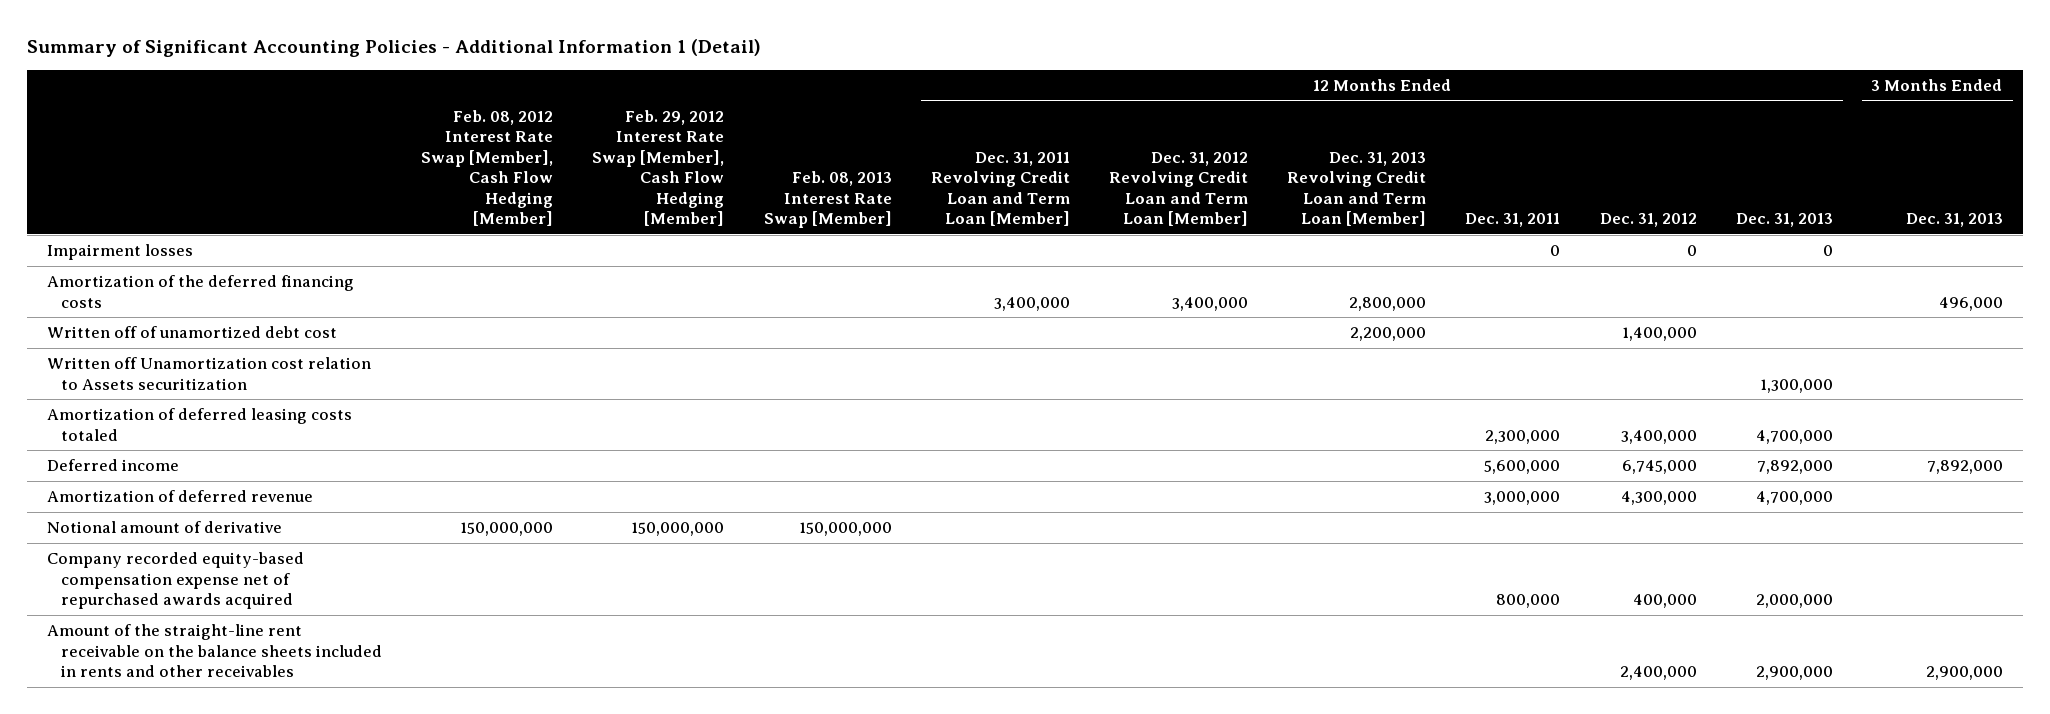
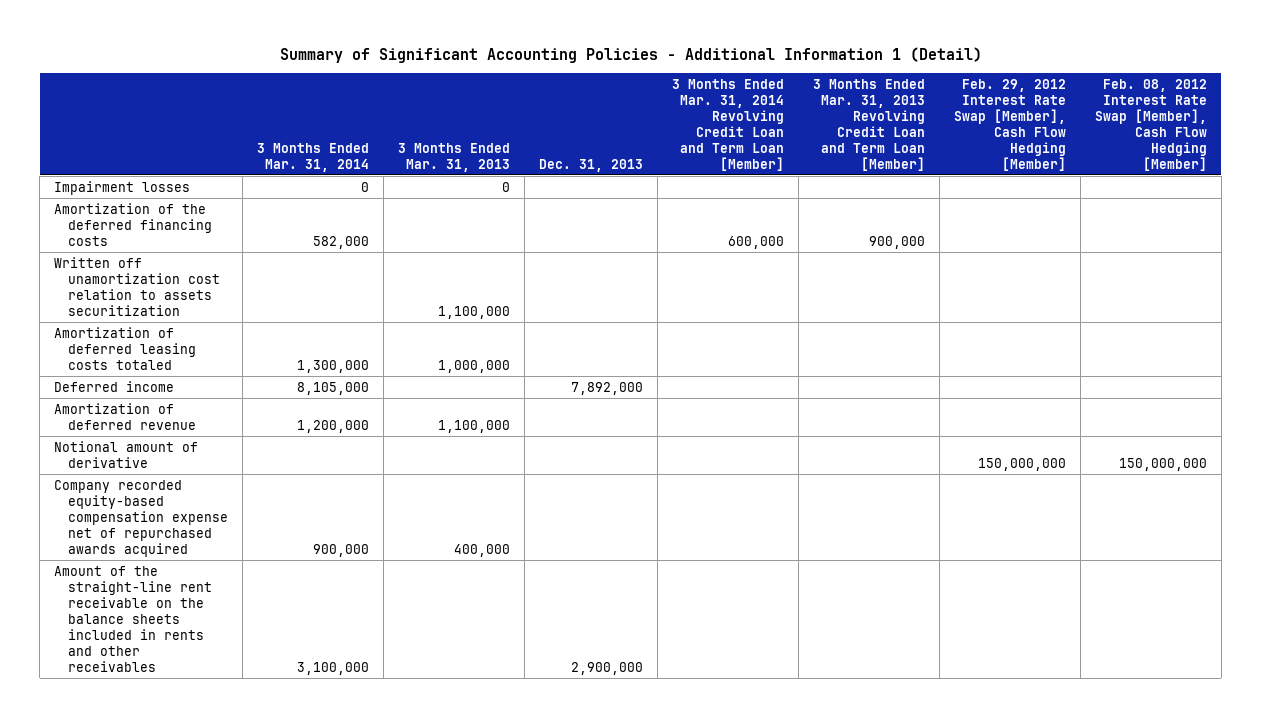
- | Feb. 08, 2012 Interest Rate Swap [Member], Cash Flow Hedging [Member] | Feb. 29, 2012 Interest Rate Swap [Member], Cash Flow Hedging [Member] | Feb. 08, 2013 Interest Rate Swap [Member] | 12 Months Ended Dec. 31, 2011 Revolving Credit Loan and Term Loan [Member] | 12 Months Ended Dec. 31, 2012 Revolving Credit Loan and Term Loan [Member] | 12 Months Ended Dec. 31, 2013 Revolving Credit Loan and Term Loan [Member] | 12 Months Ended Dec. 31, 2011 | 12 Months Ended Dec. 31, 2012 | 12 Months Ended Dec. 31, 2013 | 3 Months Ended Dec. 31, 2013
+ | 3 Months Ended Mar. 31, 2014 | 3 Months Ended Mar. 31, 2013 | Dec. 31, 2013 | 3 Months Ended Mar. 31, 2014 Revolving Credit Loan and Term Loan [Member] | 3 Months Ended Mar. 31, 2013 Revolving Credit Loan and Term Loan [Member] | Feb. 29, 2012 Interest Rate Swap [Member], Cash Flow Hedging [Member] | Feb. 08, 2012 Interest Rate Swap [Member], Cash Flow Hedging [Member]
- Written off of unamortized debt cost | | | | | | 2,200,000 | | 1,400,000 | |
- Written off Unamortization cost relation to Assets securitization | | | | | | | | | 1,300,000 |
+ Written off unamortization cost relation to assets securitization | | 1,100,000 | | | | |

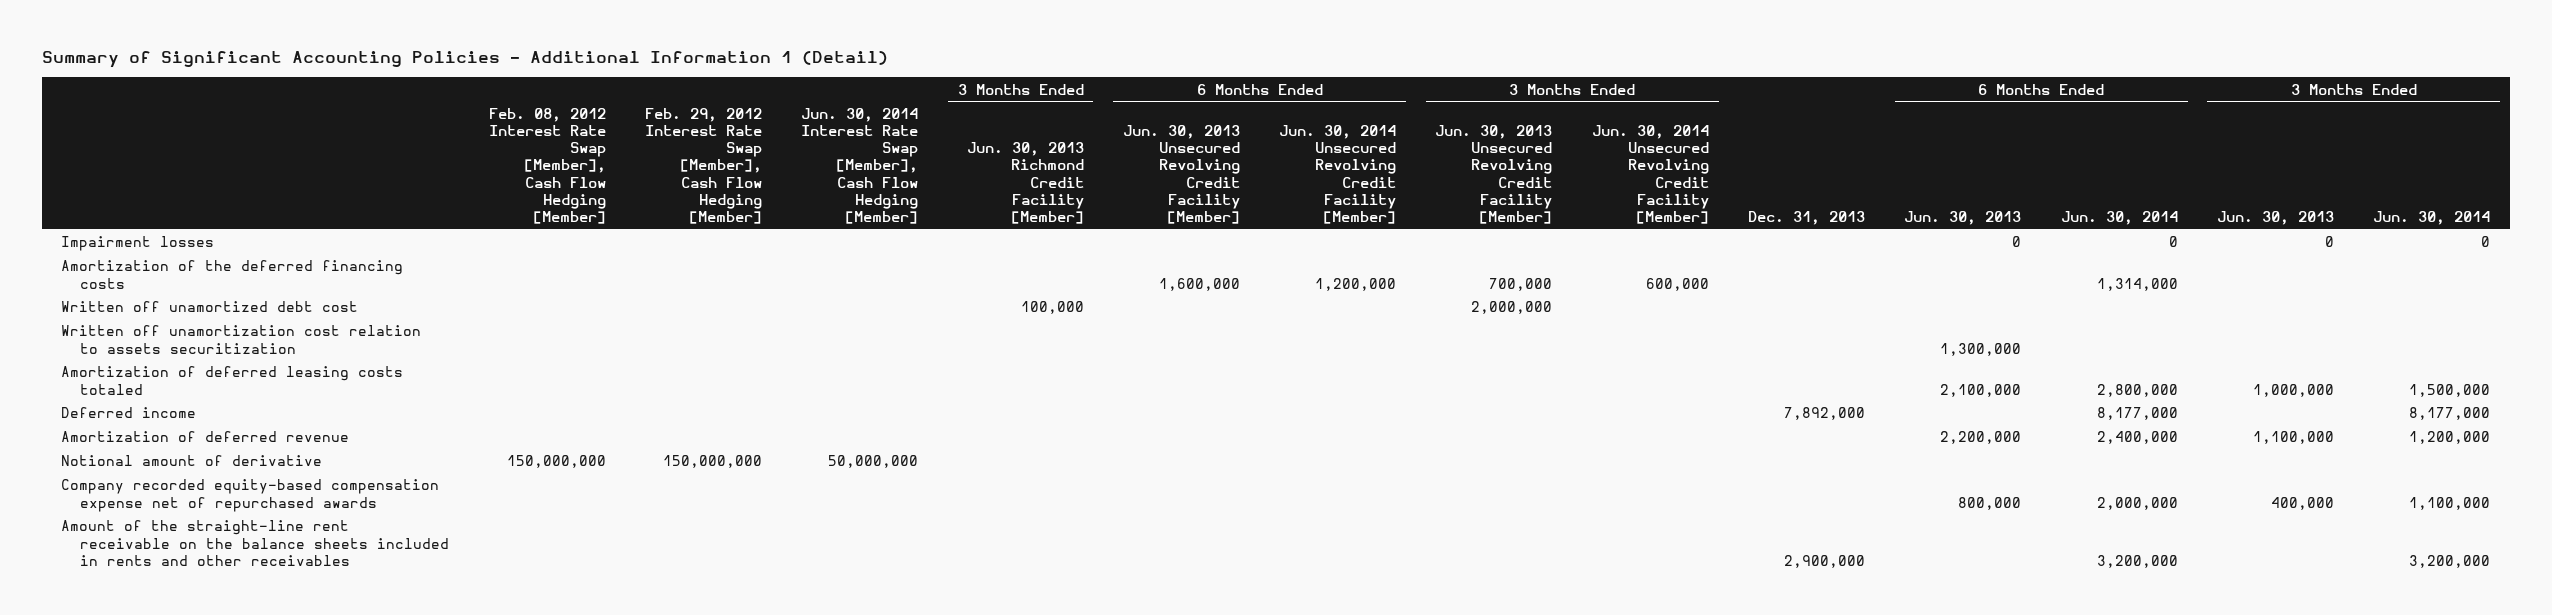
- | 3 Months Ended Mar. 31, 2014 | 3 Months Ended Mar. 31, 2013 | Dec. 31, 2013 | 3 Months Ended Mar. 31, 2014 Revolving Credit Loan and Term Loan [Member] | 3 Months Ended Mar. 31, 2013 Revolving Credit Loan and Term Loan [Member] | Feb. 29, 2012 Interest Rate Swap [Member], Cash Flow Hedging [Member] | Feb. 08, 2012 Interest Rate Swap [Member], Cash Flow Hedging [Member]
+ | Feb. 08, 2012 Interest Rate Swap [Member], Cash Flow Hedging [Member] | Feb. 29, 2012 Interest Rate Swap [Member], Cash Flow Hedging [Member] | Jun. 30, 2014 Interest Rate Swap [Member], Cash Flow Hedging [Member] | 3 Months Ended Jun. 30, 2013 Richmond Credit Facility [Member] | 6 Months Ended Jun. 30, 2013 Unsecured Revolving Credit Facility [Member] | 6 Months Ended Jun. 30, 2014 Unsecured Revolving Credit Facility [Member] | 3 Months Ended Jun. 30, 2013 Unsecured Revolving Credit Facility [Member] | 3 Months Ended Jun. 30, 2014 Unsecured Revolving Credit Facility [Member] | Dec. 31, 2013 | 6 Months Ended Jun. 30, 2013 | 6 Months Ended Jun. 30, 2014 | 3 Months Ended Jun. 30, 2013 | 3 Months Ended Jun. 30, 2014
+ Written off unamortized debt cost | | | | 100,000 | | | 2,000,000 | | | | | |
- Company recorded equity-based compensation expense net of repurchased awards acquired | 900,000 | 400,000 | | | | |
+ Company recorded equity-based compensation expense net of repurchased awards | | | | | | | | | | 800,000 | 2,000,000 | 400,000 | 1,100,000

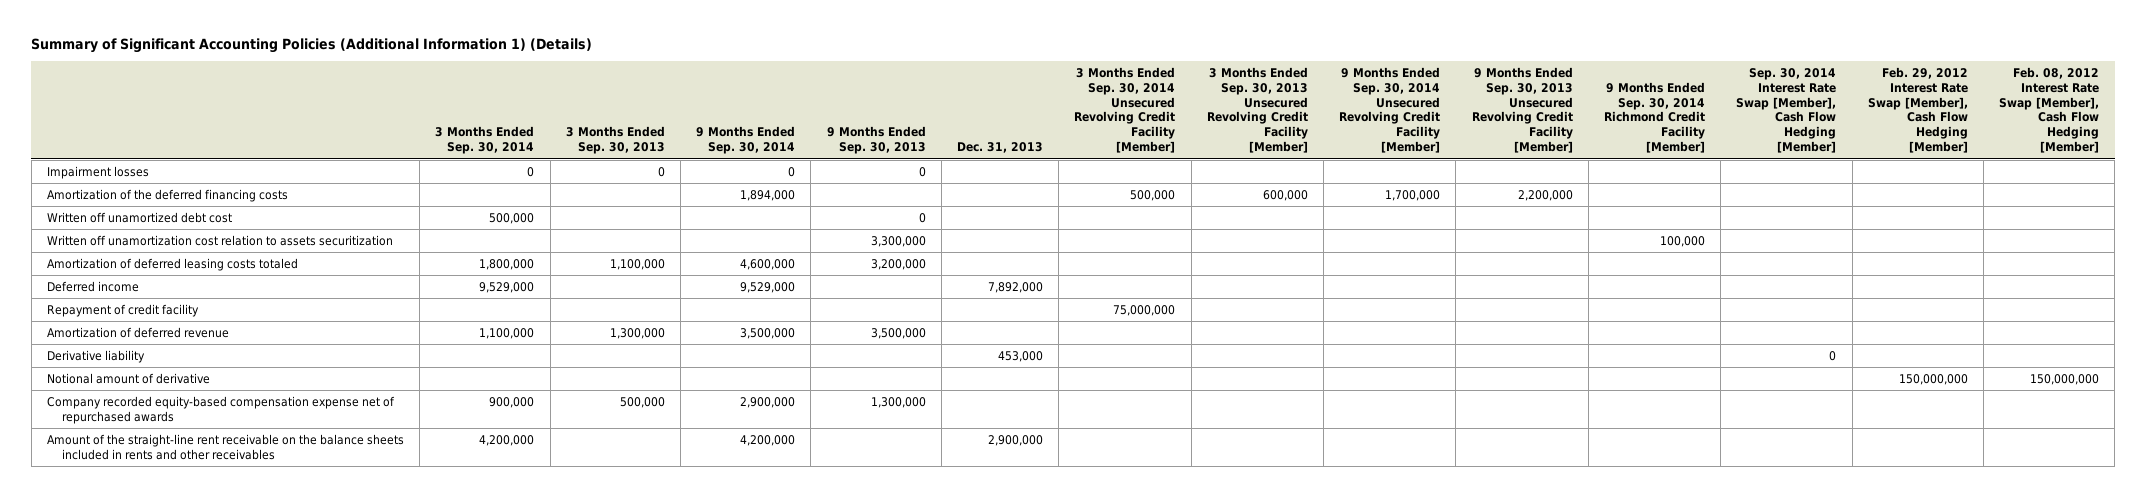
- Summary of Significant Accounting Policies - Additional Information 1 (Detail)
+ Summary of Significant Accounting Policies (Additional Information 1) (Details)
- | Feb. 08, 2012 Interest Rate Swap [Member], Cash Flow Hedging [Member] | Feb. 29, 2012 Interest Rate Swap [Member], Cash Flow Hedging [Member] | Jun. 30, 2014 Interest Rate Swap [Member], Cash Flow Hedging [Member] | 3 Months Ended Jun. 30, 2013 Richmond Credit Facility [Member] | 6 Months Ended Jun. 30, 2013 Unsecured Revolving Credit Facility [Member] | 6 Months Ended Jun. 30, 2014 Unsecured Revolving Credit Facility [Member] | 3 Months Ended Jun. 30, 2013 Unsecured Revolving Credit Facility [Member] | 3 Months Ended Jun. 30, 2014 Unsecured Revolving Credit Facility [Member] | Dec. 31, 2013 | 6 Months Ended Jun. 30, 2013 | 6 Months Ended Jun. 30, 2014 | 3 Months Ended Jun. 30, 2013 | 3 Months Ended Jun. 30, 2014
+ | 3 Months Ended Sep. 30, 2014 | 3 Months Ended Sep. 30, 2013 | 9 Months Ended Sep. 30, 2014 | 9 Months Ended Sep. 30, 2013 | Dec. 31, 2013 | 3 Months Ended Sep. 30, 2014 Unsecured Revolving Credit Facility [Member] | 3 Months Ended Sep. 30, 2013 Unsecured Revolving Credit Facility [Member] | 9 Months Ended Sep. 30, 2014 Unsecured Revolving Credit Facility [Member] | 9 Months Ended Sep. 30, 2013 Unsecured Revolving Credit Facility [Member] | 9 Months Ended Sep. 30, 2014 Richmond Credit Facility [Member] | Sep. 30, 2014 Interest Rate Swap [Member], Cash Flow Hedging [Member] | Feb. 29, 2012 Interest Rate Swap [Member], Cash Flow Hedging [Member] | Feb. 08, 2012 Interest Rate Swap [Member], Cash Flow Hedging [Member]
+ Repayment of credit facility | | | | | | 75,000,000 | | | | | | |
+ Derivative liability | | | | | 453,000 | | | | | | 0 | |

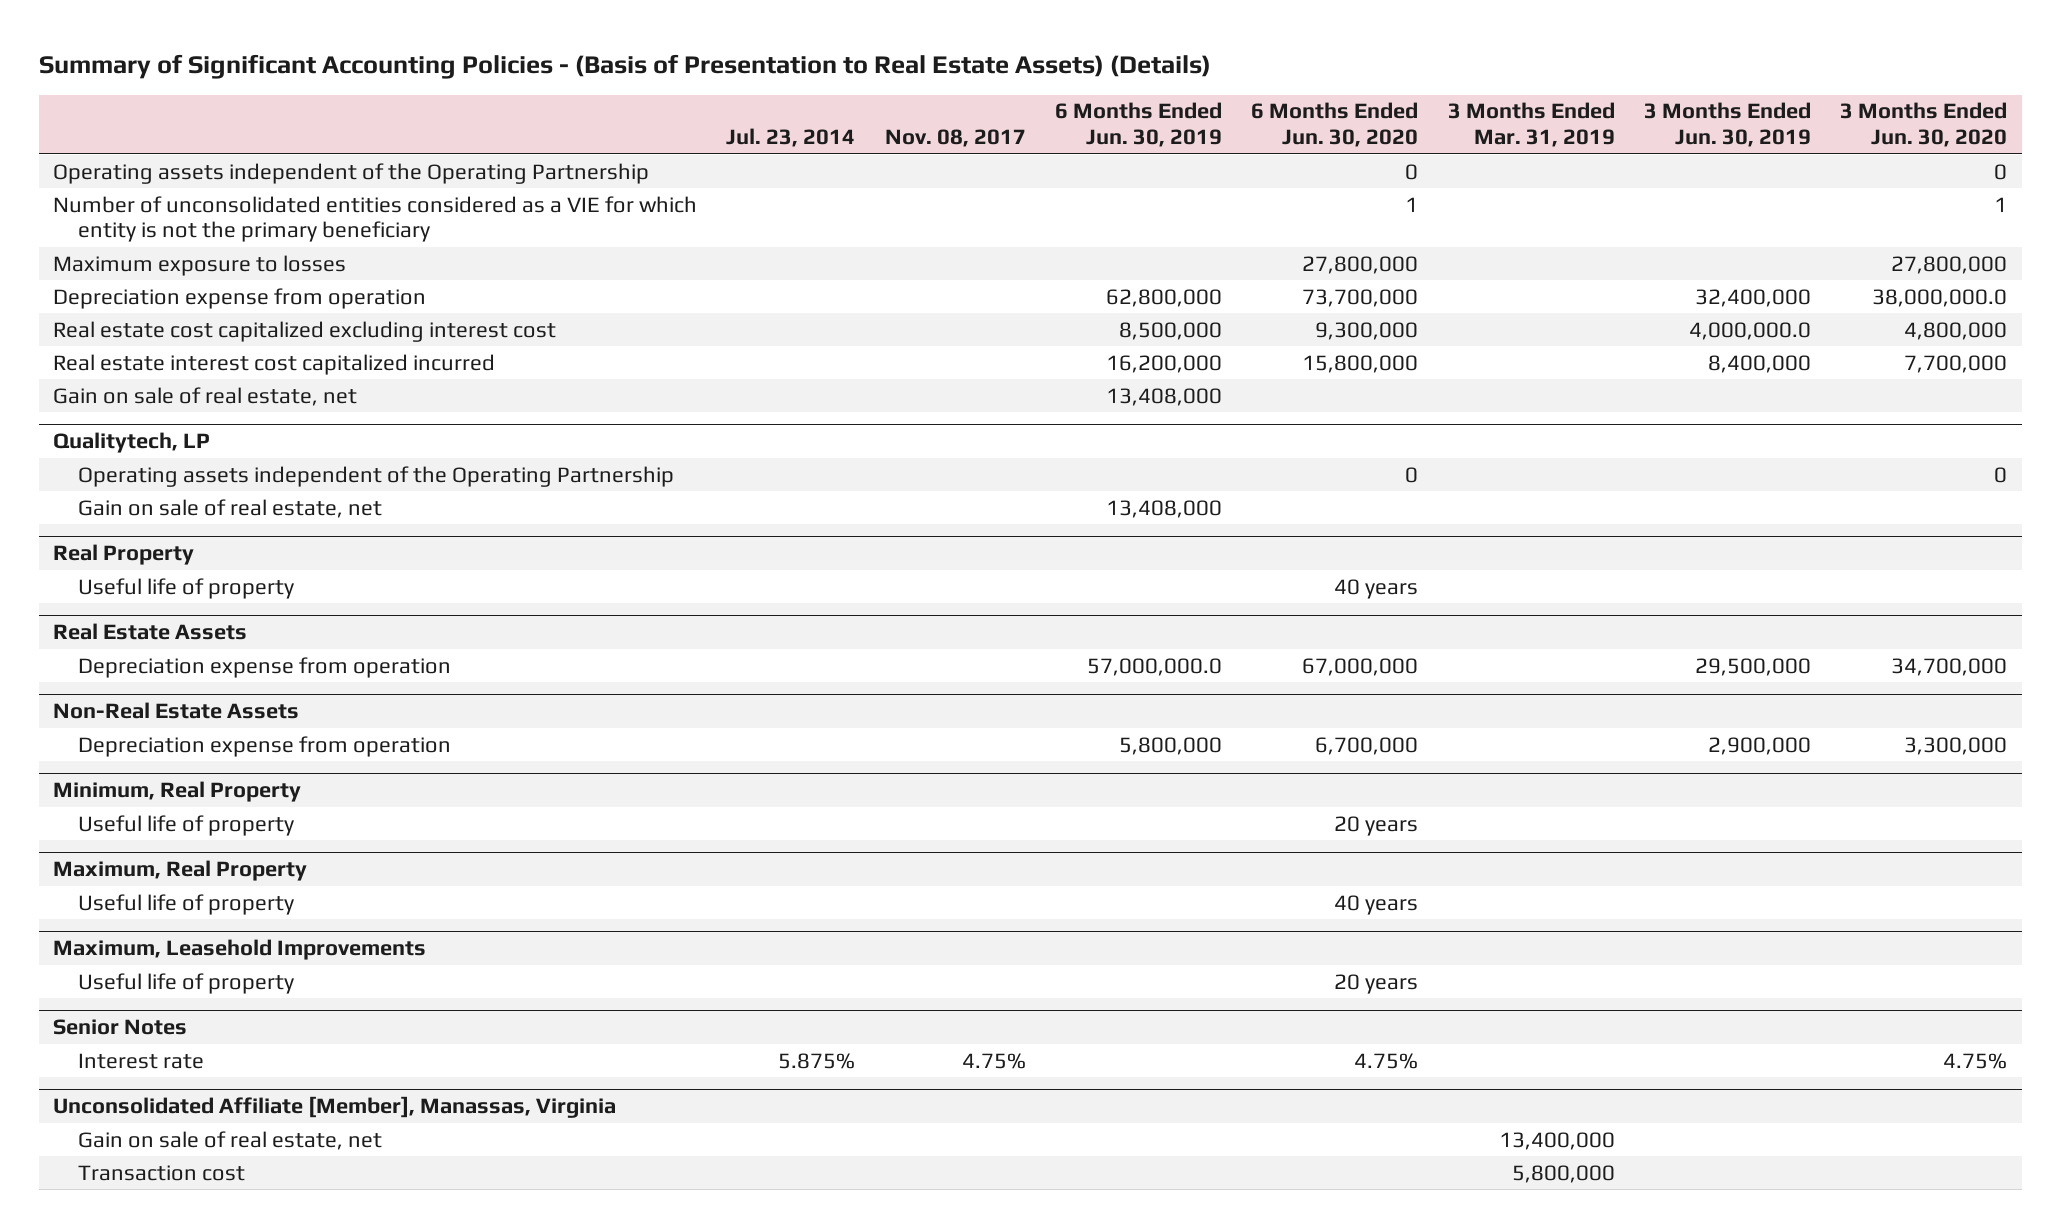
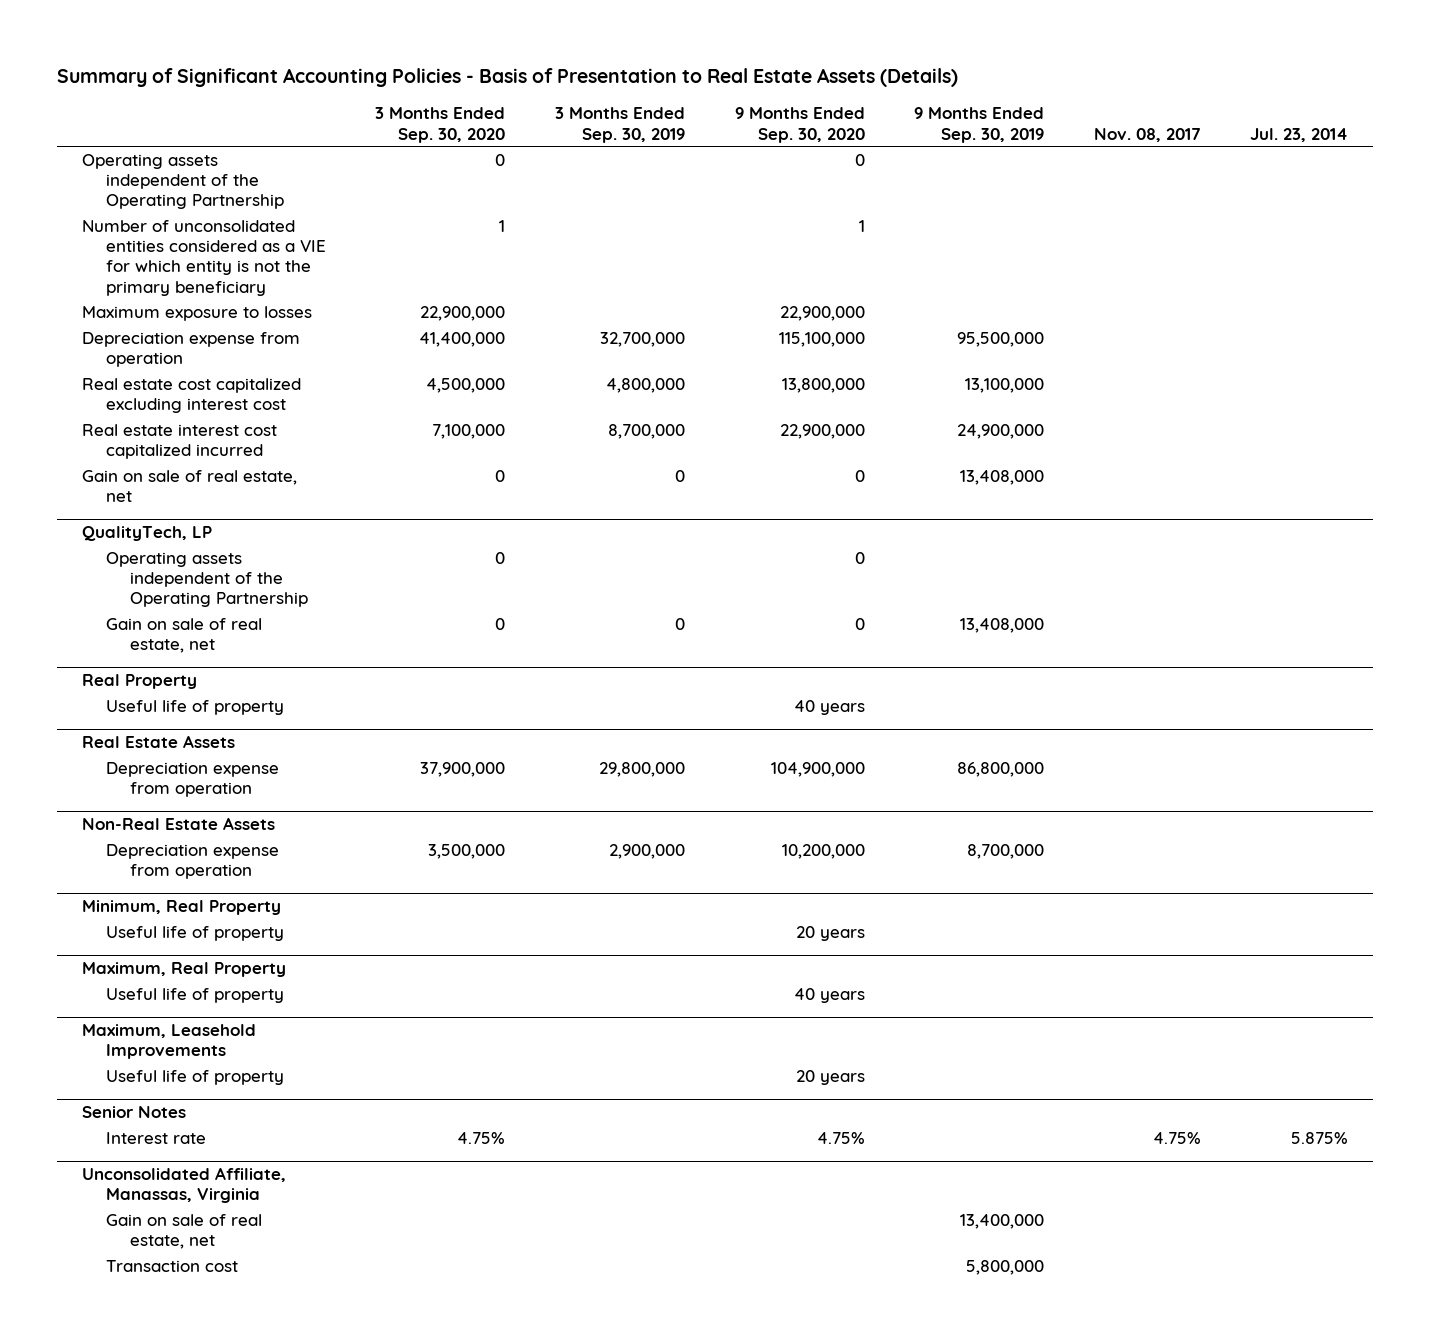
- Summary of Significant Accounting Policies - (Basis of Presentation to Real Estate Assets) (Details)
+ Summary of Significant Accounting Policies - Basis of Presentation to Real Estate Assets (Details)
- | Jul. 23, 2014 | Nov. 08, 2017 | 6 Months Ended Jun. 30, 2019 | 6 Months Ended Jun. 30, 2020 | 3 Months Ended Mar. 31, 2019 | 3 Months Ended Jun. 30, 2019 | 3 Months Ended Jun. 30, 2020
+ | 3 Months Ended Sep. 30, 2020 | 3 Months Ended Sep. 30, 2019 | 9 Months Ended Sep. 30, 2020 | 9 Months Ended Sep. 30, 2019 | Nov. 08, 2017 | Jul. 23, 2014
- Qualitytech, LP
+ QualityTech, LP
- Unconsolidated Affiliate [Member], Manassas, Virginia
+ Unconsolidated Affiliate, Manassas, Virginia

